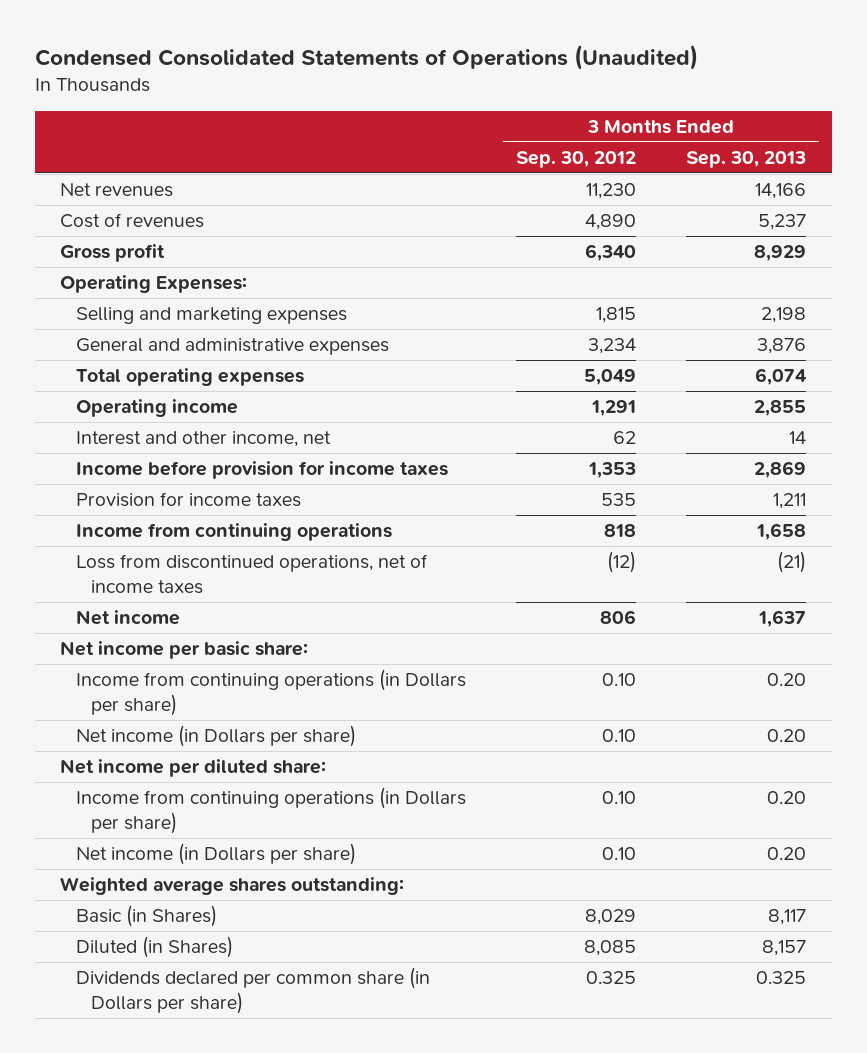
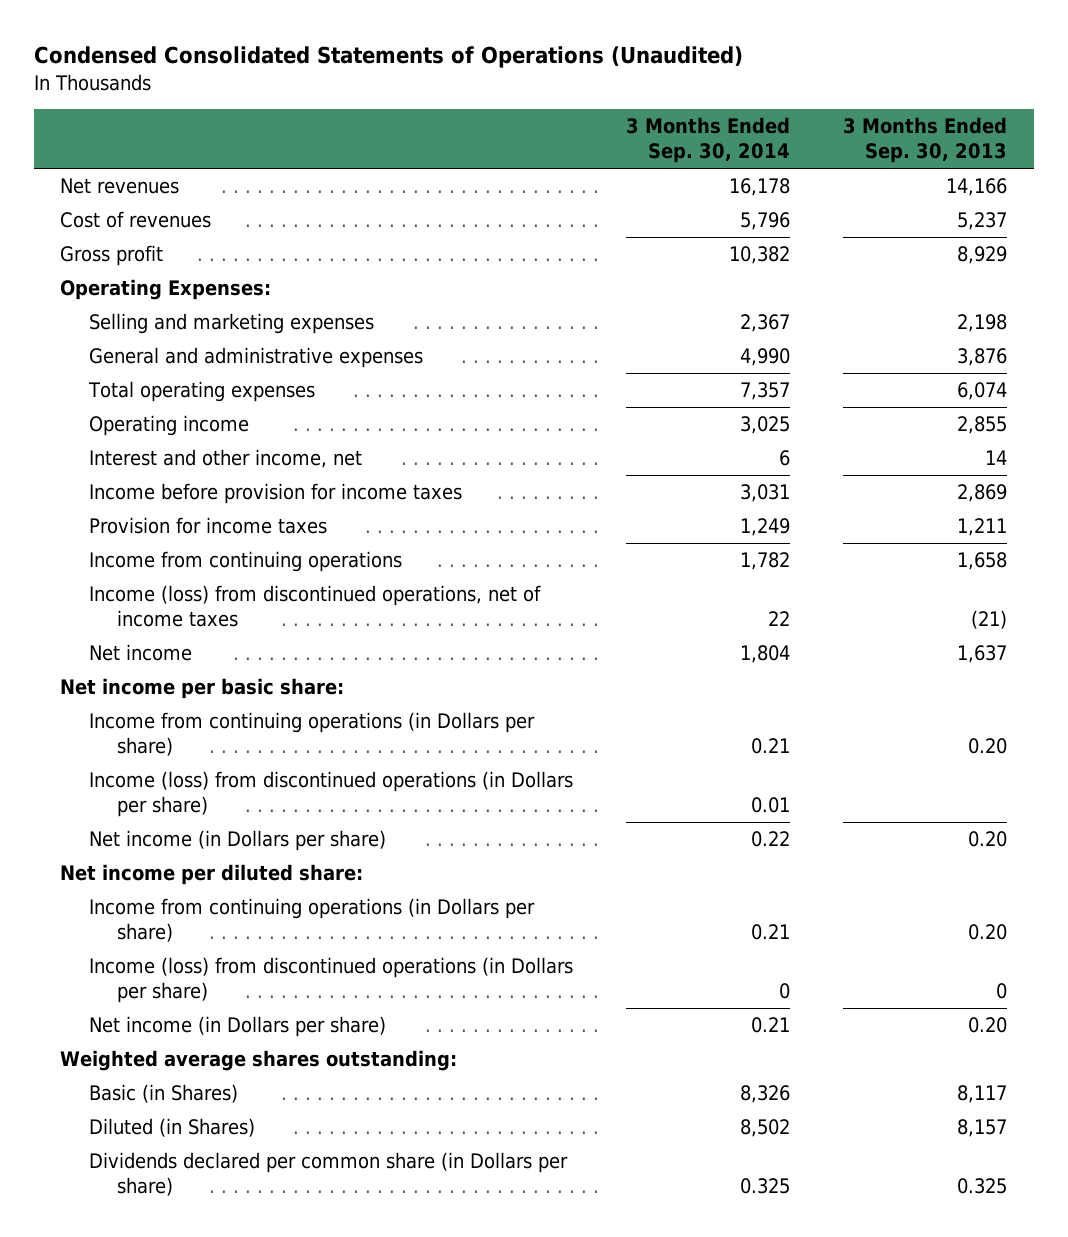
- | 3 Months Ended Sep. 30, 2012 | 3 Months Ended Sep. 30, 2013
+ | 3 Months Ended Sep. 30, 2014 | 3 Months Ended Sep. 30, 2013
- Loss from discontinued operations, net of income taxes | (12) | (21)
+ Income (loss) from discontinued operations, net of income taxes | 22 | (21)
+ Income (loss) from discontinued operations (in Dollars per share) | 0.01 |
+ Income (loss) from discontinued operations (in Dollars per share) | 0 | 0

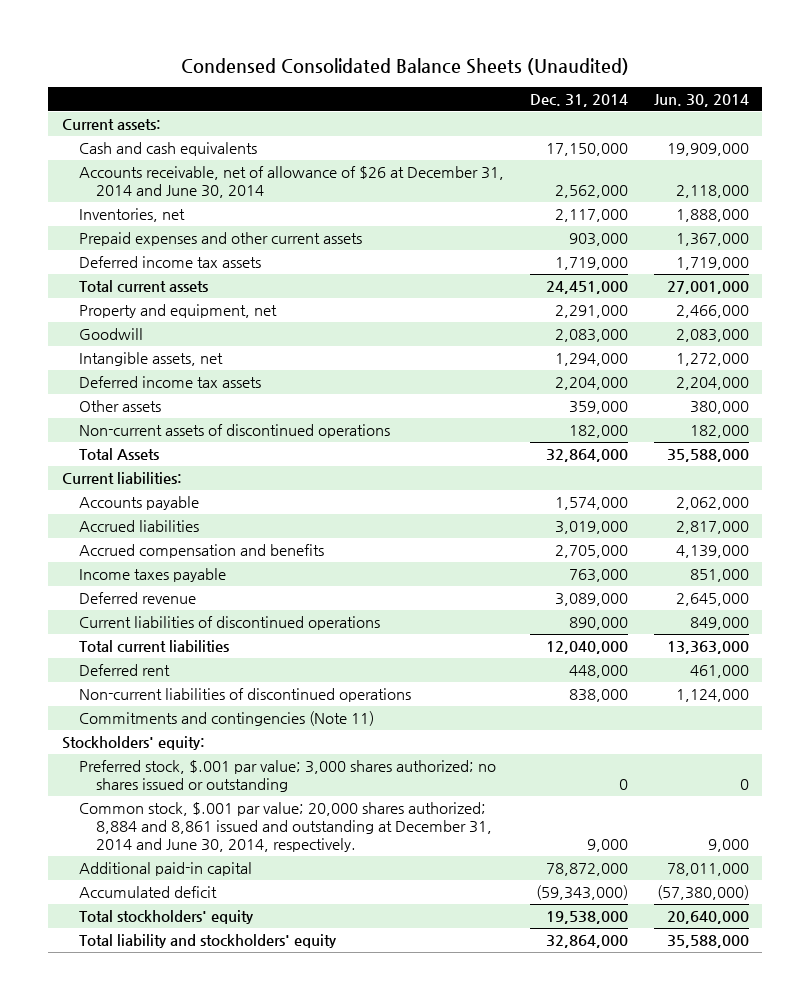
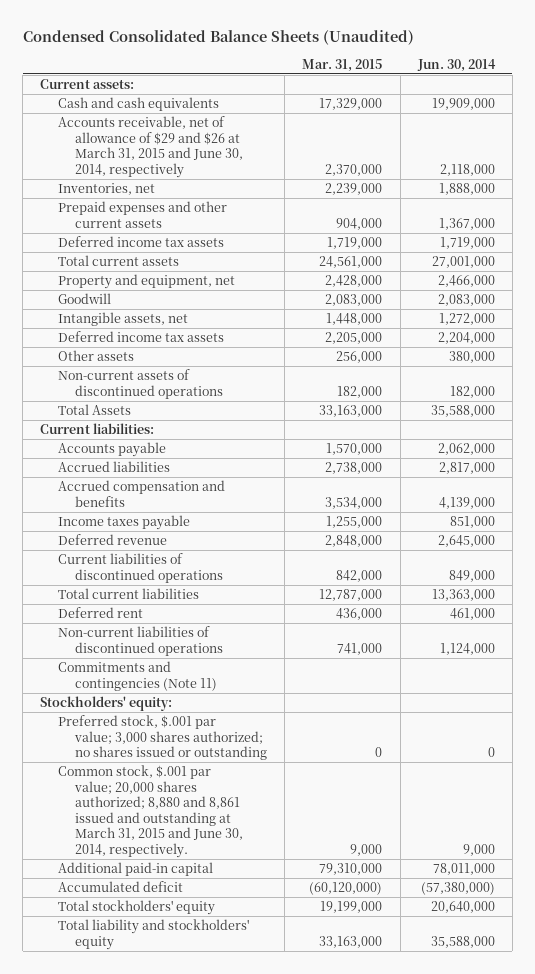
- | Dec. 31, 2014 | Jun. 30, 2014
+ | Mar. 31, 2015 | Jun. 30, 2014
- Accounts receivable, net of allowance of $26 at December 31, 2014 and June 30, 2014 | 2,562,000 | 2,118,000
+ Accounts receivable, net of allowance of $29 and $26 at March 31, 2015 and June 30, 2014, respectively | 2,370,000 | 2,118,000
- Common stock, $.001 par value; 20,000 shares authorized; 8,884 and 8,861 issued and outstanding at December 31, 2014 and June 30, 2014, respectively. | 9,000 | 9,000
+ Common stock, $.001 par value; 20,000 shares authorized; 8,880 and 8,861 issued and outstanding at March 31, 2015 and June 30, 2014, respectively. | 9,000 | 9,000

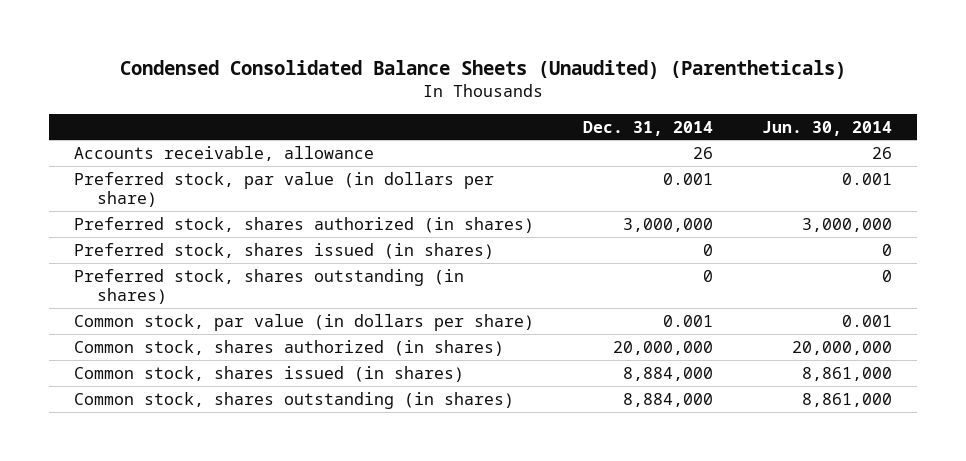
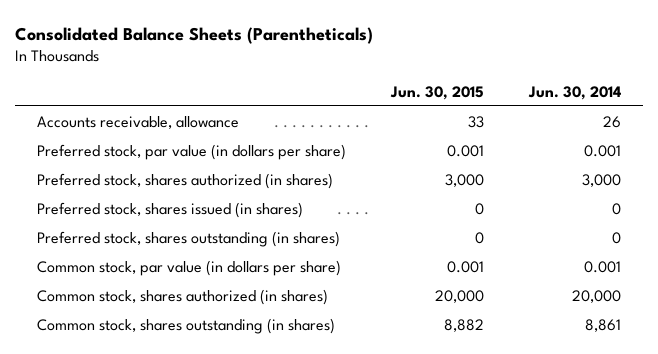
- Condensed Consolidated Balance Sheets (Unaudited) (Parentheticals)
+ Consolidated Balance Sheets (Parentheticals)
- | Dec. 31, 2014 | Jun. 30, 2014
+ | Jun. 30, 2015 | Jun. 30, 2014
- Preferred stock, shares authorized (in shares) | 3,000,000 | 3,000,000
+ Preferred stock, shares authorized (in shares) | 3,000 | 3,000
- Common stock, shares authorized (in shares) | 20,000,000 | 20,000,000
- Common stock, shares issued (in shares) | 8,884,000 | 8,861,000
- Common stock, shares outstanding (in shares) | 8,884,000 | 8,861,000
+ Common stock, shares authorized (in shares) | 20,000 | 20,000
+ Common stock, shares outstanding (in shares) | 8,882 | 8,861

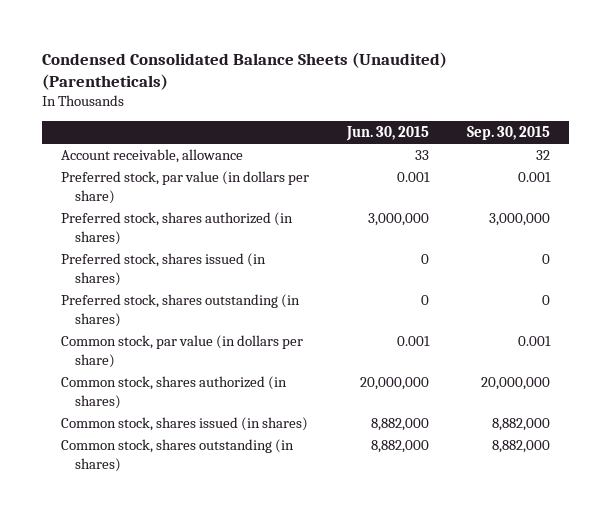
- Consolidated Balance Sheets (Parentheticals)
+ Condensed Consolidated Balance Sheets (Unaudited) (Parentheticals)
- | Jun. 30, 2015 | Jun. 30, 2014
+ | Jun. 30, 2015 | Sep. 30, 2015
- Accounts receivable, allowance | 33 | 26
+ Account receivable, allowance | 33 | 32
- Preferred stock, shares authorized (in shares) | 3,000 | 3,000
+ Preferred stock, shares authorized (in shares) | 3,000,000 | 3,000,000
- Common stock, shares authorized (in shares) | 20,000 | 20,000
- Common stock, shares outstanding (in shares) | 8,882 | 8,861
+ Common stock, shares authorized (in shares) | 20,000,000 | 20,000,000
+ Common stock, shares issued (in shares) | 8,882,000 | 8,882,000
+ Common stock, shares outstanding (in shares) | 8,882,000 | 8,882,000

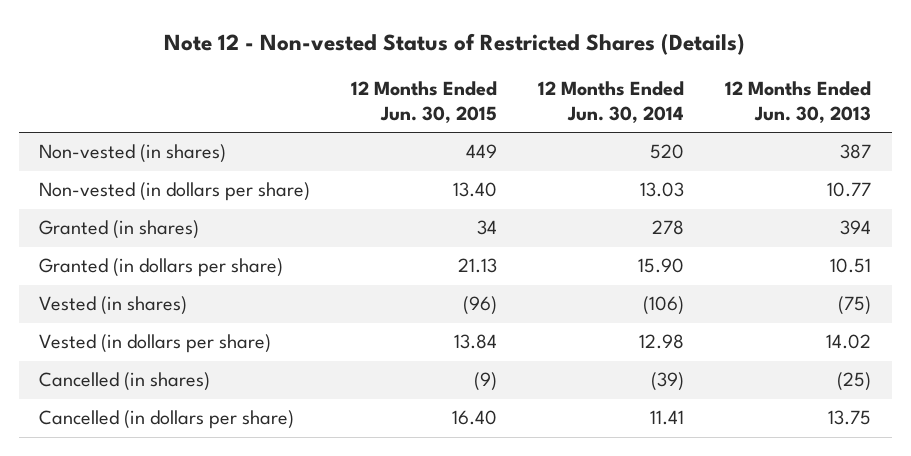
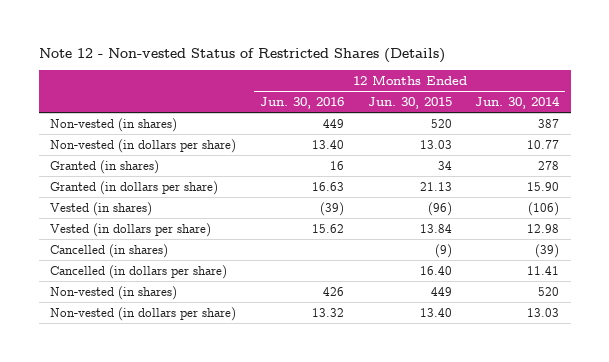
- | 12 Months Ended Jun. 30, 2015 | 12 Months Ended Jun. 30, 2014 | 12 Months Ended Jun. 30, 2013
+ | 12 Months Ended Jun. 30, 2016 | 12 Months Ended Jun. 30, 2015 | 12 Months Ended Jun. 30, 2014
+ Non-vested (in shares) | 449 | 520 | 387
+ Non-vested (in dollars per share) | 13.40 | 13.03 | 10.77
moved down: Non-vested (in shares) | 426 | 449 | 520
moved down: Non-vested (in dollars per share) | 13.32 | 13.40 | 13.03

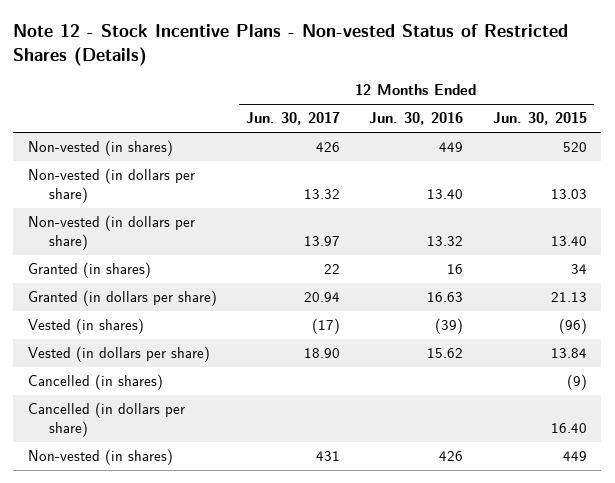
- Note 12 - Non-vested Status of Restricted Shares (Details)
+ Note 12 - Stock Incentive Plans - Non-vested Status of Restricted Shares (Details)
- | 12 Months Ended Jun. 30, 2016 | 12 Months Ended Jun. 30, 2015 | 12 Months Ended Jun. 30, 2014
+ | 12 Months Ended Jun. 30, 2017 | 12 Months Ended Jun. 30, 2016 | 12 Months Ended Jun. 30, 2015
moved up: Non-vested (in dollars per share) | 13.97 | 13.32 | 13.40

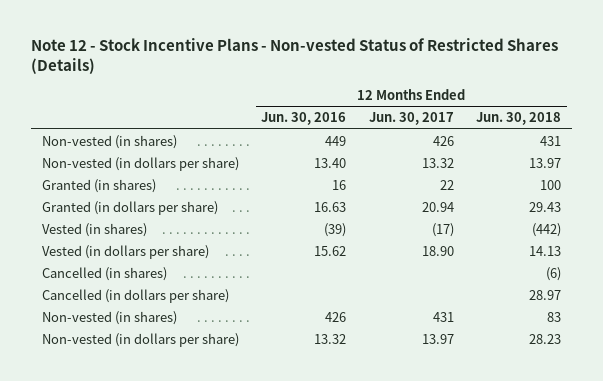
- | 12 Months Ended Jun. 30, 2017 | 12 Months Ended Jun. 30, 2016 | 12 Months Ended Jun. 30, 2015
+ | 12 Months Ended Jun. 30, 2016 | 12 Months Ended Jun. 30, 2017 | 12 Months Ended Jun. 30, 2018
moved down: Non-vested (in dollars per share) | 13.32 | 13.97 | 28.23

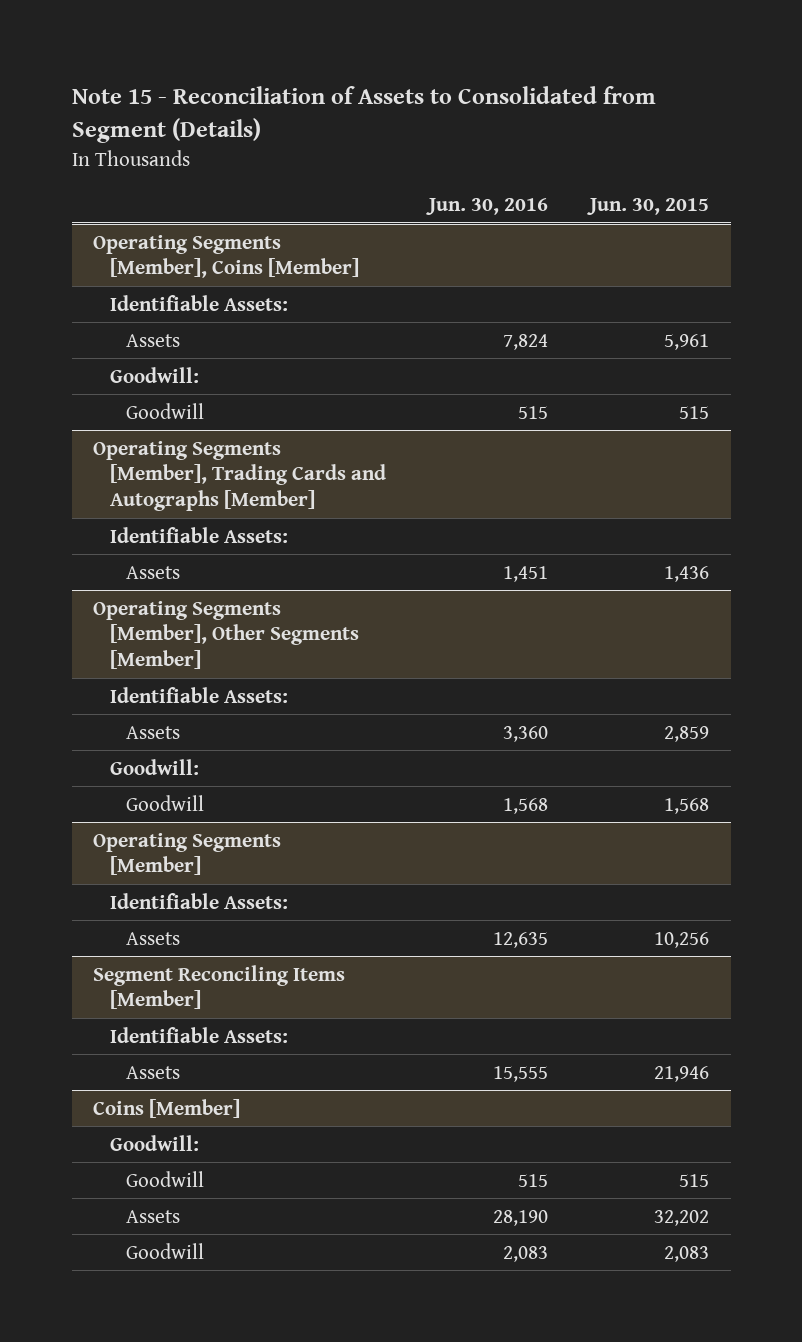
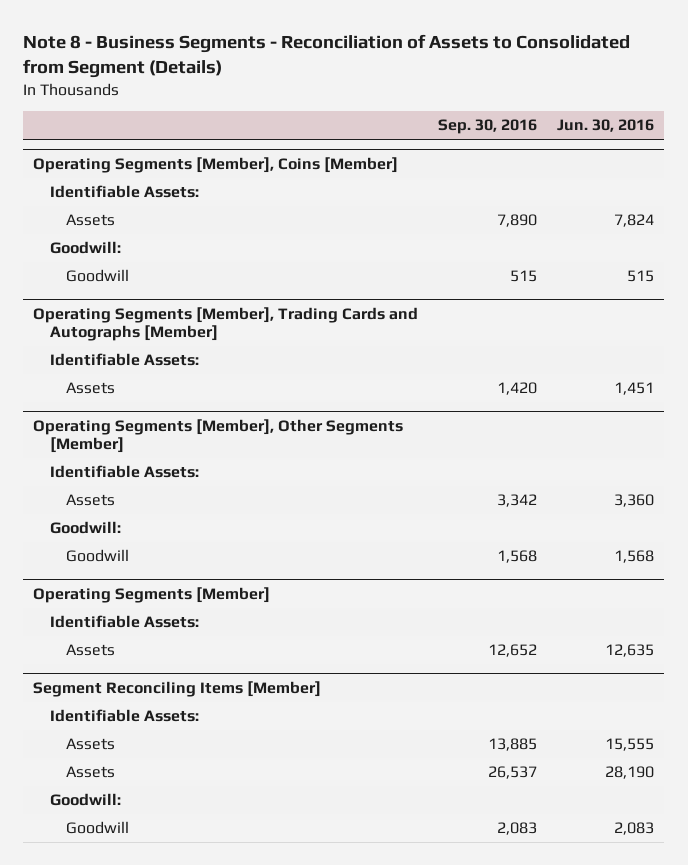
- Note 15 - Reconciliation of Assets to Consolidated from Segment (Details)
+ Note 8 - Business Segments - Reconciliation of Assets to Consolidated from Segment (Details)
- | Jun. 30, 2016 | Jun. 30, 2015
+ | Sep. 30, 2016 | Jun. 30, 2016
- Coins [Member]
- Goodwill:
- Goodwill | 515 | 515
@ Segment Reconciling Items [Member]
+ Goodwill:

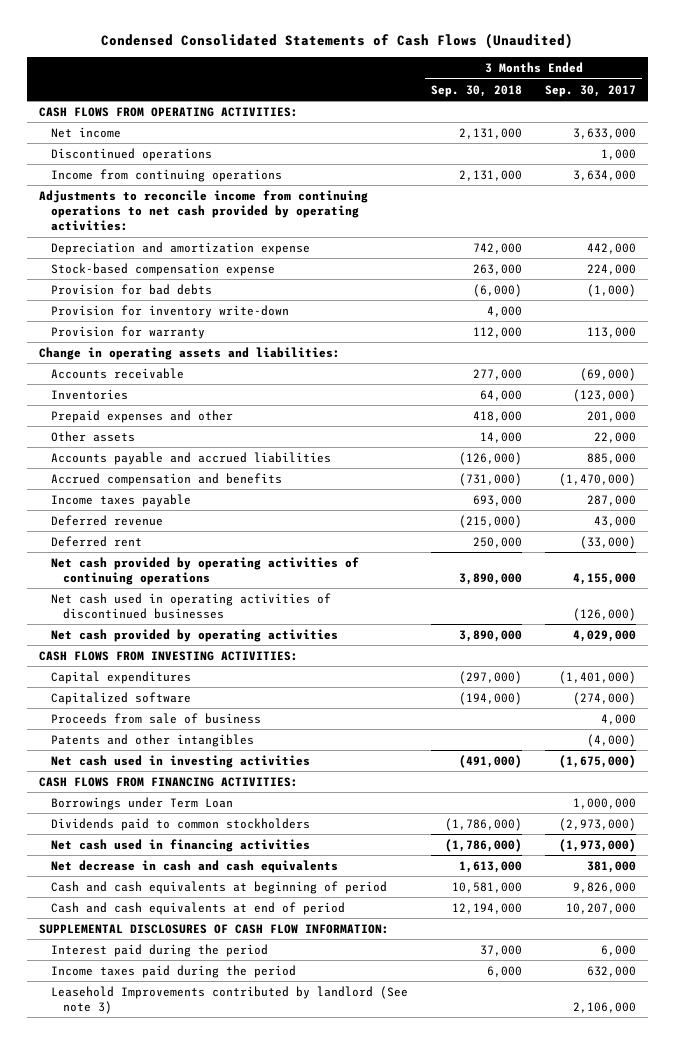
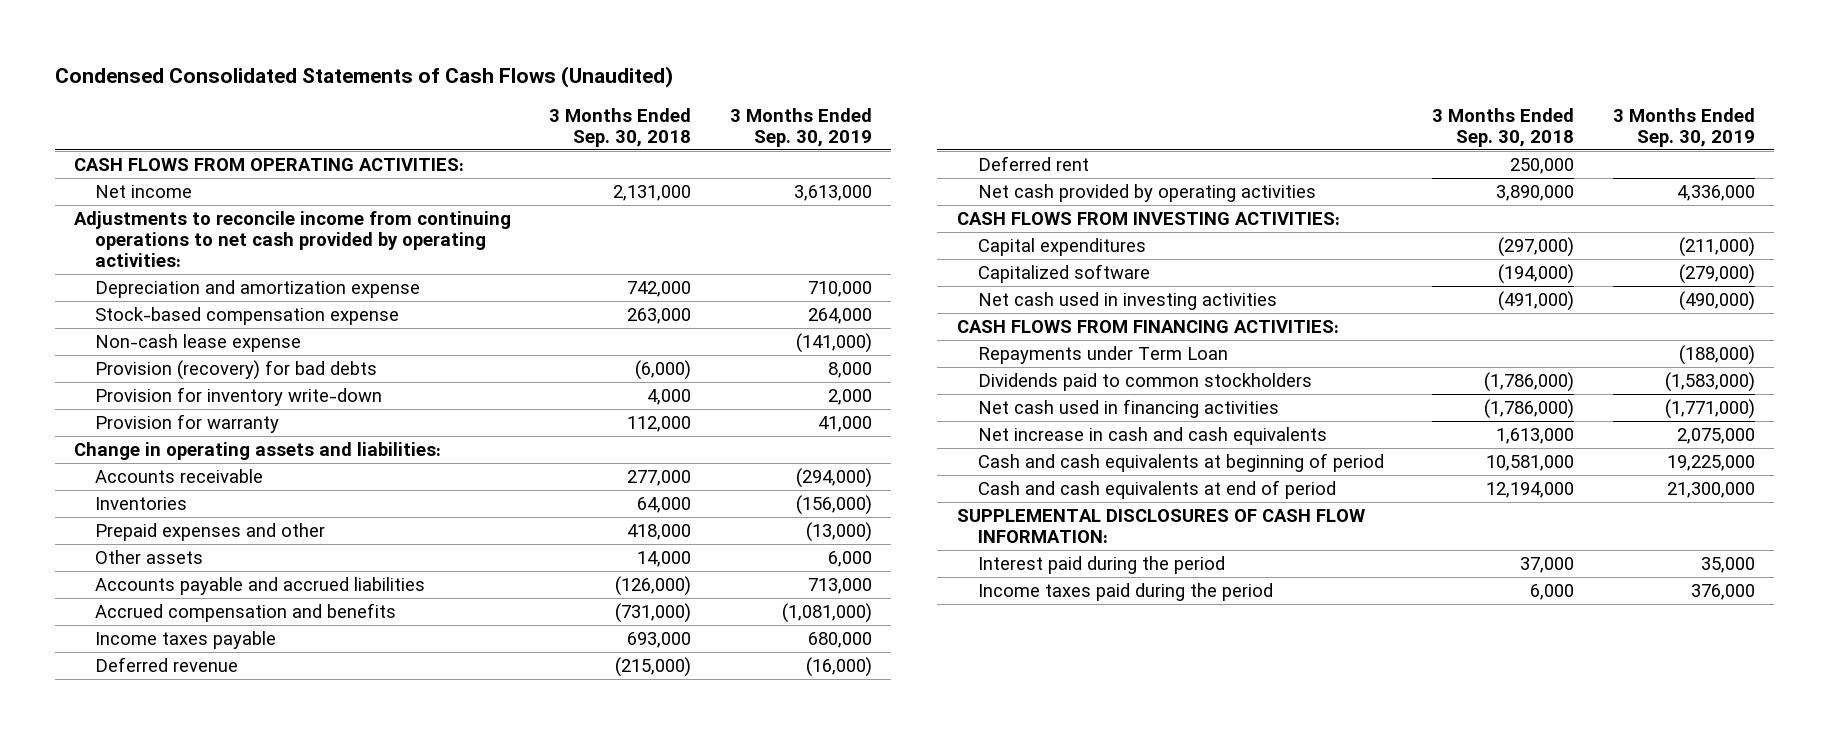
- | 3 Months Ended Sep. 30, 2018 | 3 Months Ended Sep. 30, 2017
+ | 3 Months Ended Sep. 30, 2018 | 3 Months Ended Sep. 30, 2019
- Discontinued operations | | 1,000
- Income from continuing operations | 2,131,000 | 3,634,000
- Provision for bad debts | (6,000) | (1,000)
+ Non-cash lease expense | | (141,000)
+ Provision (recovery) for bad debts | (6,000) | 8,000
- Net cash provided by operating activities of continuing operations | 3,890,000 | 4,155,000
- Net cash used in operating activities of discontinued businesses | | (126,000)
- Proceeds from sale of business | | 4,000
- Patents and other intangibles | | (4,000)
- Borrowings under Term Loan | | 1,000,000
+ Repayments under Term Loan | | (188,000)
- Net decrease in cash and cash equivalents | 1,613,000 | 381,000
+ Net increase in cash and cash equivalents | 1,613,000 | 2,075,000
- Leasehold Improvements contributed by landlord (See note 3) | | 2,106,000

